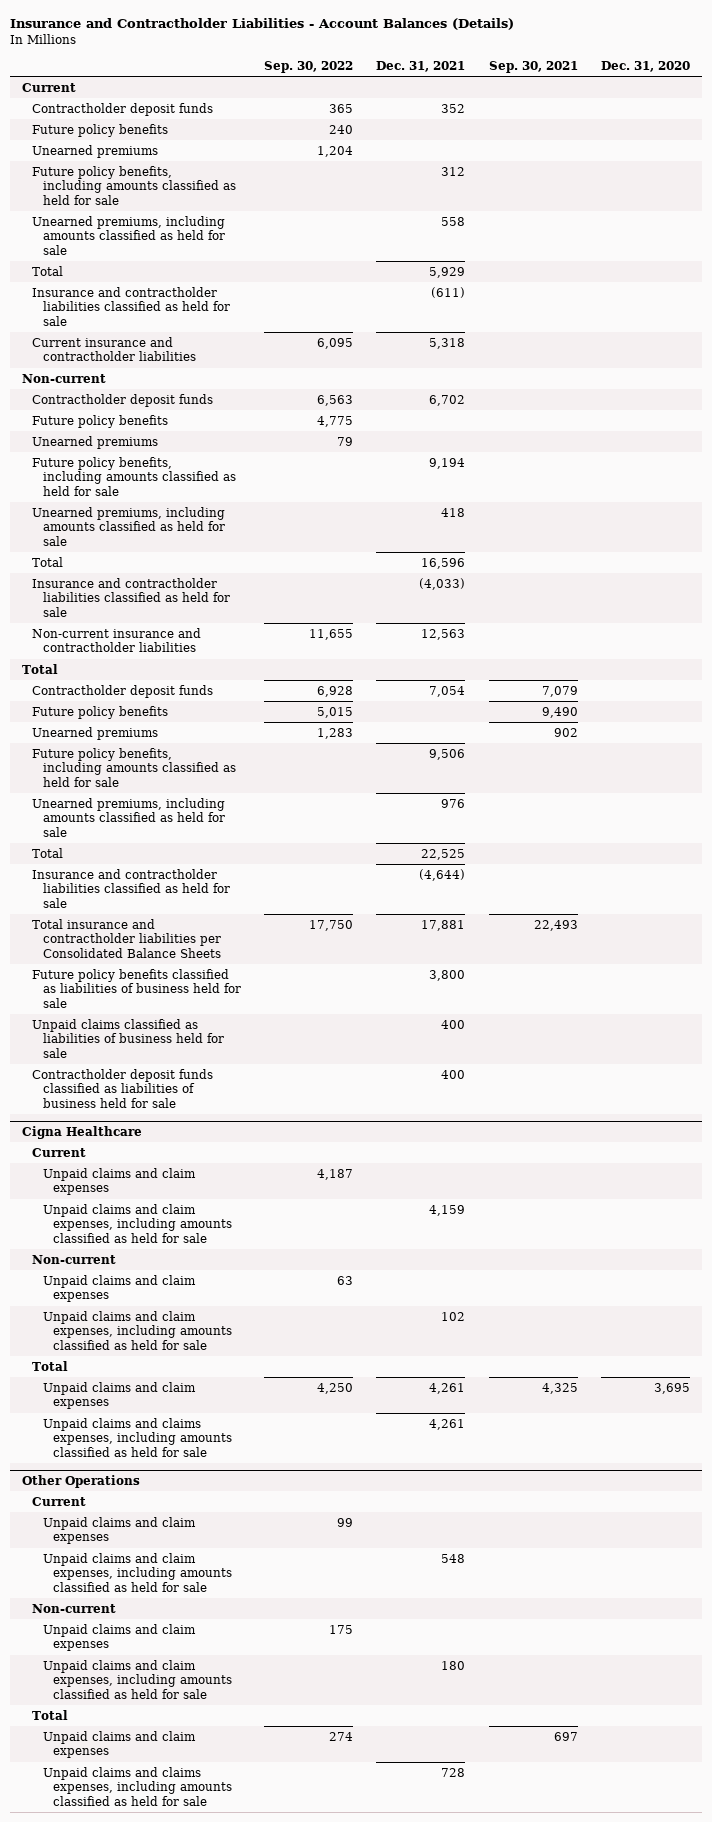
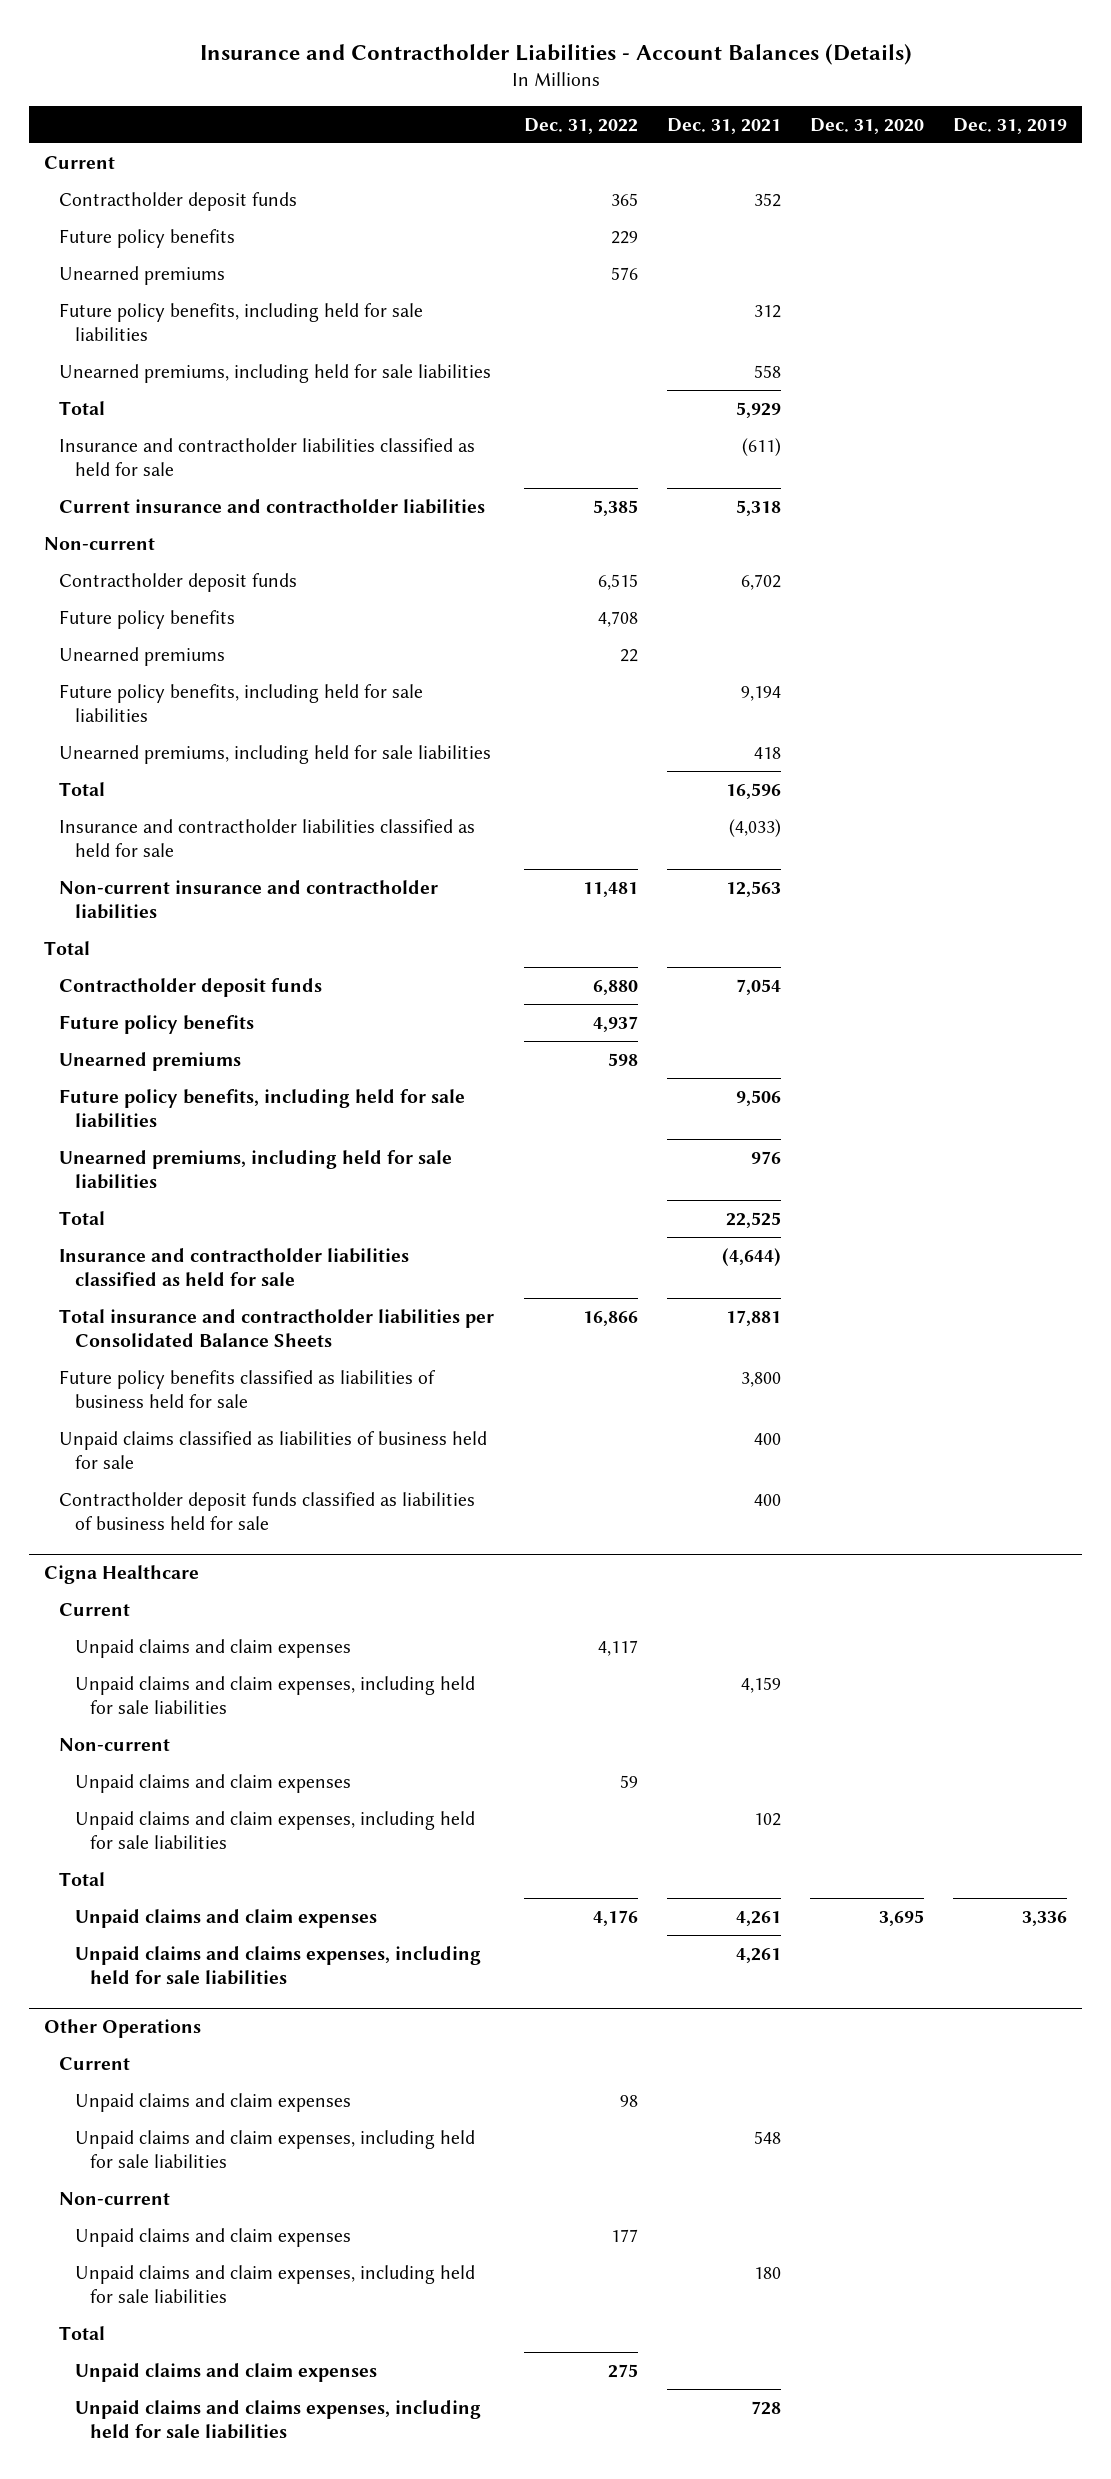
- | Sep. 30, 2022 | Dec. 31, 2021 | Sep. 30, 2021 | Dec. 31, 2020
+ | Dec. 31, 2022 | Dec. 31, 2021 | Dec. 31, 2020 | Dec. 31, 2019
- Future policy benefits, including amounts classified as held for sale | | 312 | |
- Unearned premiums, including amounts classified as held for sale | | 558 | |
+ Future policy benefits, including held for sale liabilities | | 312 | |
+ Unearned premiums, including held for sale liabilities | | 558 | |
- Future policy benefits, including amounts classified as held for sale | | 9,194 | |
- Unearned premiums, including amounts classified as held for sale | | 418 | |
+ Future policy benefits, including held for sale liabilities | | 9,194 | |
+ Unearned premiums, including held for sale liabilities | | 418 | |
- Future policy benefits, including amounts classified as held for sale | | 9,506 | |
- Unearned premiums, including amounts classified as held for sale | | 976 | |
+ Future policy benefits, including held for sale liabilities | | 9,506 | |
+ Unearned premiums, including held for sale liabilities | | 976 | |
@ Cigna Healthcare
- Unpaid claims and claim expenses, including amounts classified as held for sale | | 4,159 | |
+ Unpaid claims and claim expenses, including held for sale liabilities | | 4,159 | |
- Unpaid claims and claim expenses, including amounts classified as held for sale | | 102 | |
+ Unpaid claims and claim expenses, including held for sale liabilities | | 102 | |
- Unpaid claims and claims expenses, including amounts classified as held for sale | | 4,261 | |
+ Unpaid claims and claims expenses, including held for sale liabilities | | 4,261 | |
@ Other Operations
- Unpaid claims and claim expenses, including amounts classified as held for sale | | 548 | |
+ Unpaid claims and claim expenses, including held for sale liabilities | | 548 | |
- Unpaid claims and claim expenses, including amounts classified as held for sale | | 180 | |
+ Unpaid claims and claim expenses, including held for sale liabilities | | 180 | |
- Unpaid claims and claims expenses, including amounts classified as held for sale | | 728 | |
+ Unpaid claims and claims expenses, including held for sale liabilities | | 728 | |

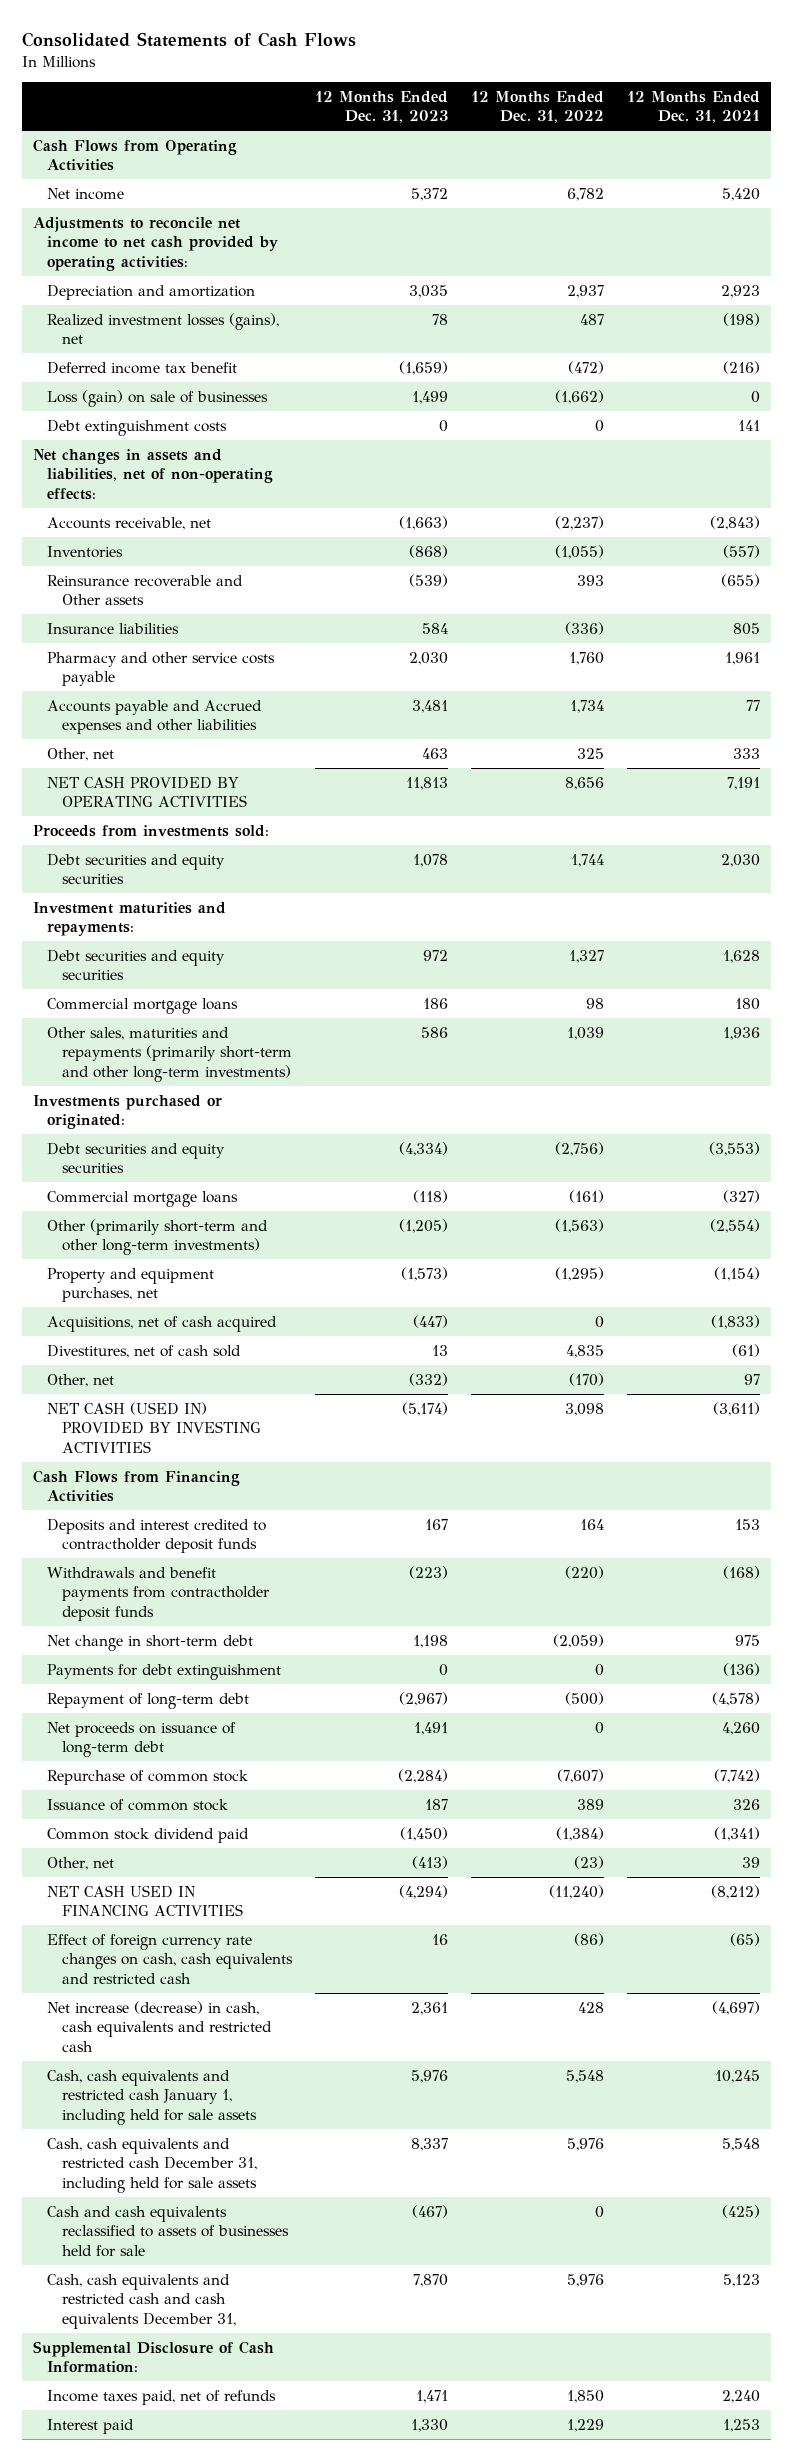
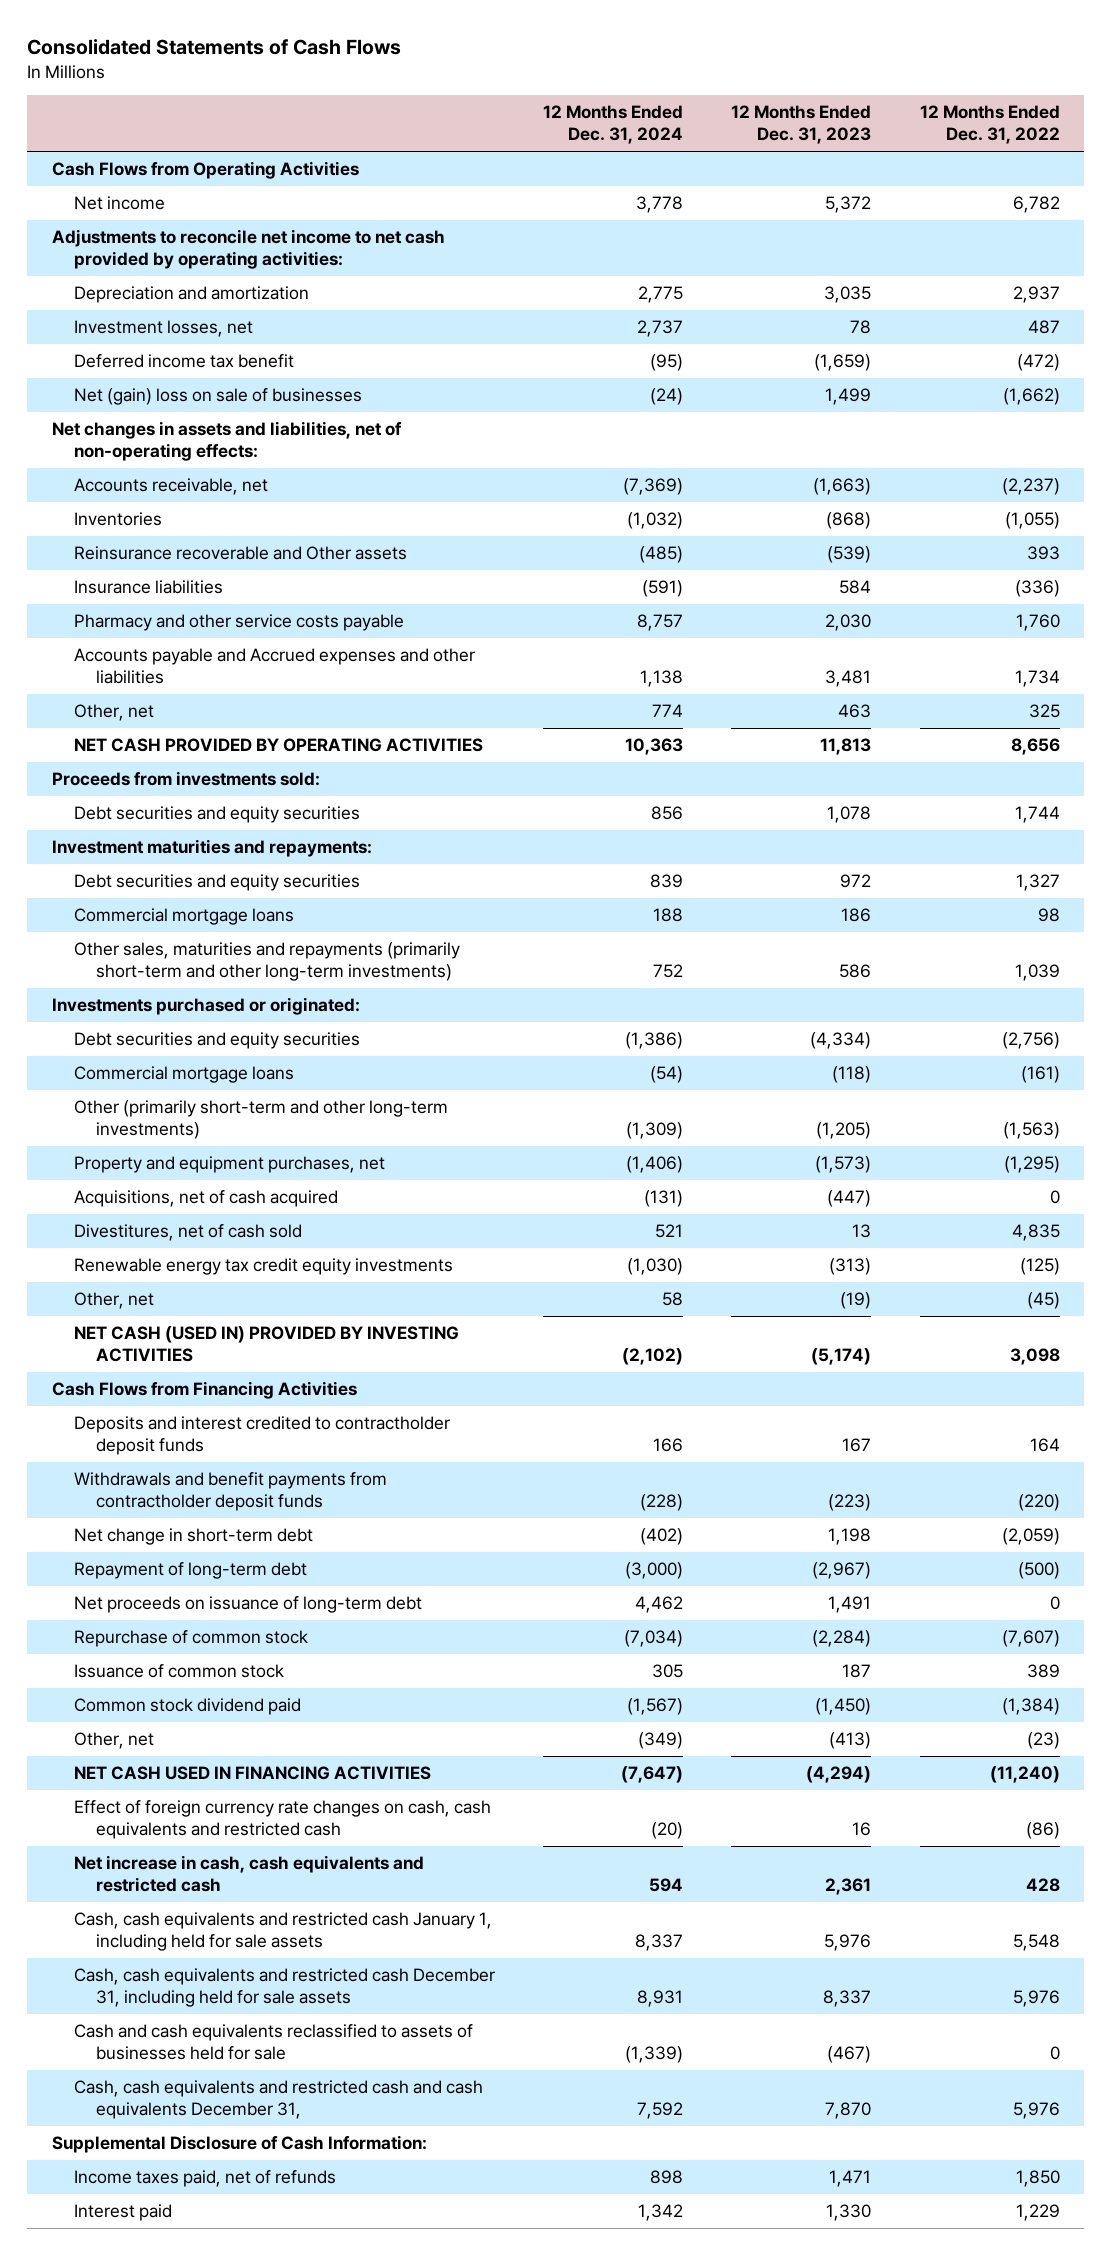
- | 12 Months Ended Dec. 31, 2023 | 12 Months Ended Dec. 31, 2022 | 12 Months Ended Dec. 31, 2021
+ | 12 Months Ended Dec. 31, 2024 | 12 Months Ended Dec. 31, 2023 | 12 Months Ended Dec. 31, 2022
- Realized investment losses (gains), net | 78 | 487 | (198)
+ Investment losses, net | 2,737 | 78 | 487
- Loss (gain) on sale of businesses | 1,499 | (1,662) | 0
- Debt extinguishment costs | 0 | 0 | 141
+ Net (gain) loss on sale of businesses | (24) | 1,499 | (1,662)
- Other, net | (332) | (170) | 97
+ Renewable energy tax credit equity investments | (1,030) | (313) | (125)
+ Other, net | 58 | (19) | (45)
- Payments for debt extinguishment | 0 | 0 | (136)
- Net increase (decrease) in cash, cash equivalents and restricted cash | 2,361 | 428 | (4,697)
+ Net increase in cash, cash equivalents and restricted cash | 594 | 2,361 | 428

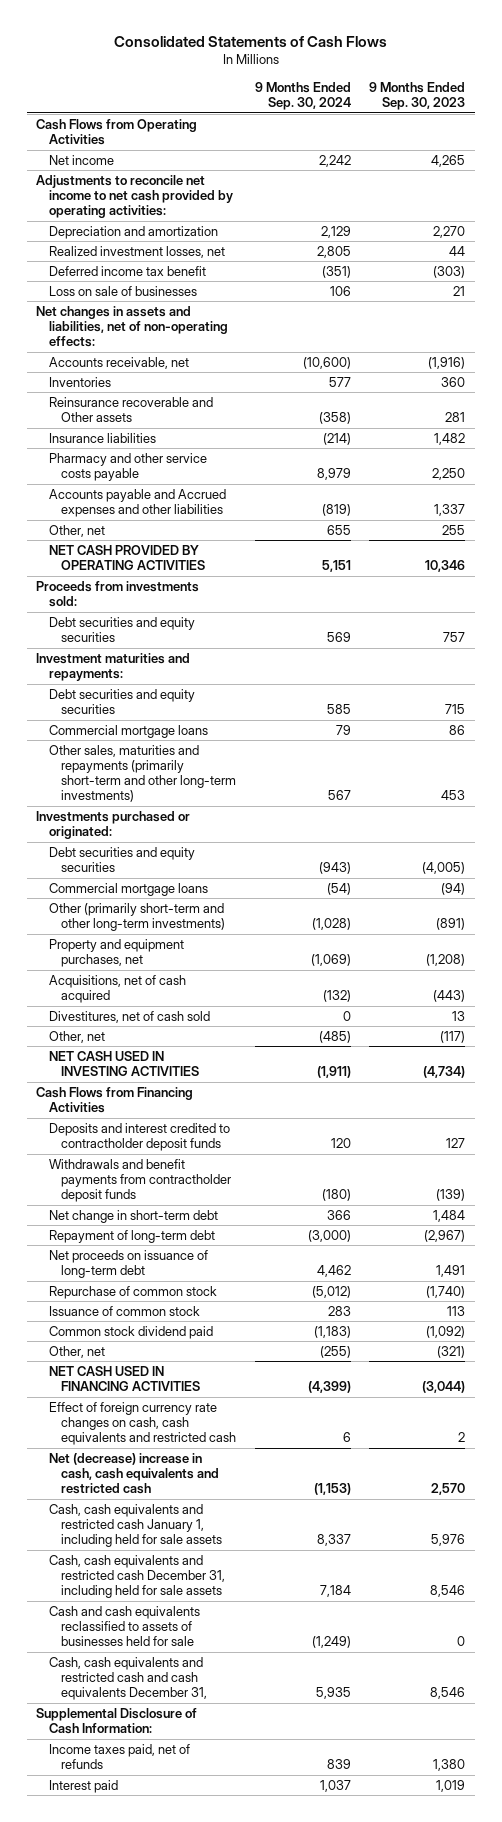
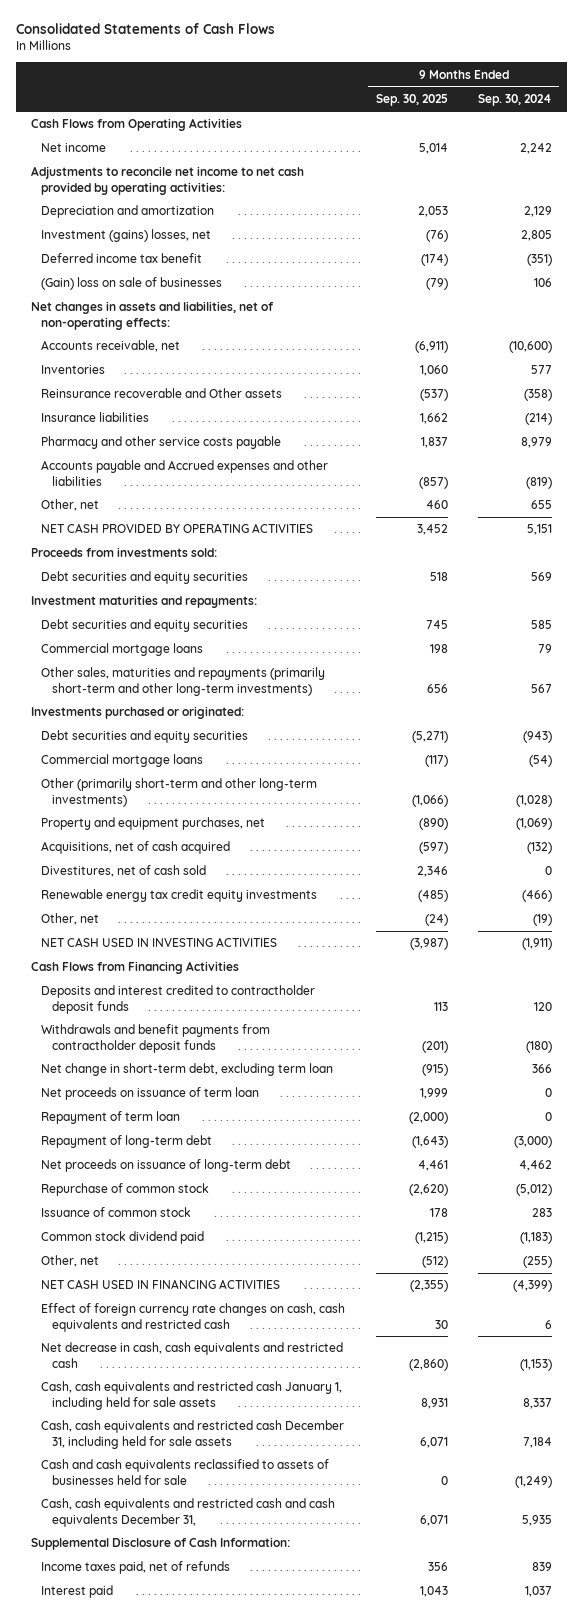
- | 9 Months Ended Sep. 30, 2024 | 9 Months Ended Sep. 30, 2023
+ | 9 Months Ended Sep. 30, 2025 | 9 Months Ended Sep. 30, 2024
- Realized investment losses, net | 2,805 | 44
+ Investment (gains) losses, net | (76) | 2,805
- Loss on sale of businesses | 106 | 21
+ (Gain) loss on sale of businesses | (79) | 106
- Other, net | (485) | (117)
+ Renewable energy tax credit equity investments | (485) | (466)
+ Other, net | (24) | (19)
- Net change in short-term debt | 366 | 1,484
+ Net change in short-term debt, excluding term loan | (915) | 366
+ Net proceeds on issuance of term loan | 1,999 | 0
+ Repayment of term loan | (2,000) | 0
- Net (decrease) increase in cash, cash equivalents and restricted cash | (1,153) | 2,570
+ Net decrease in cash, cash equivalents and restricted cash | (2,860) | (1,153)

